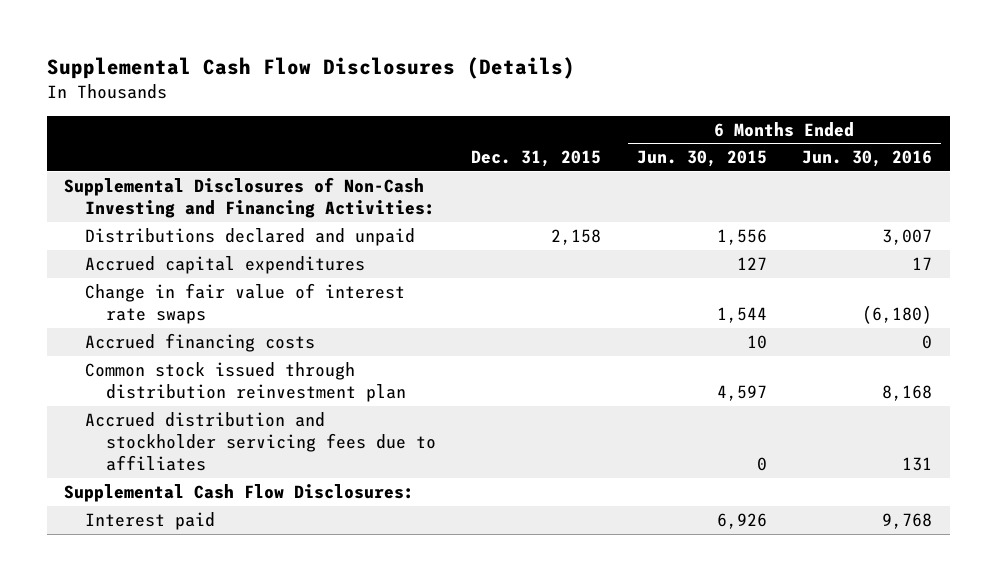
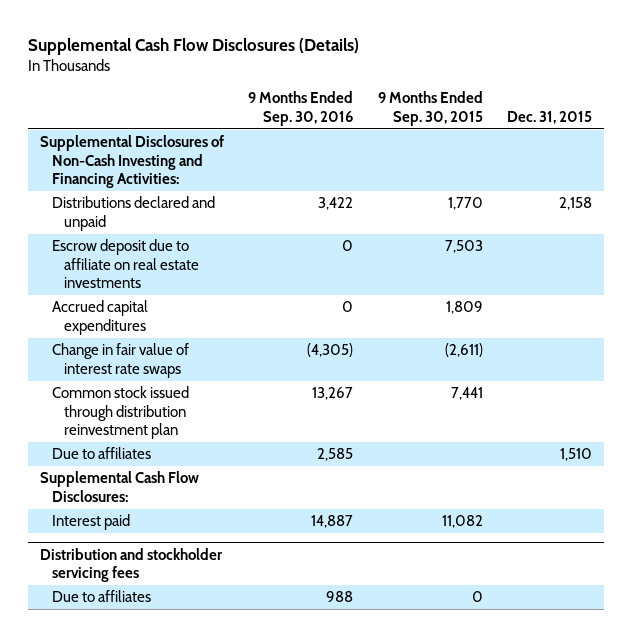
- | Dec. 31, 2015 | 6 Months Ended Jun. 30, 2015 | 6 Months Ended Jun. 30, 2016
+ | 9 Months Ended Sep. 30, 2016 | 9 Months Ended Sep. 30, 2015 | Dec. 31, 2015
+ Escrow deposit due to affiliate on real estate investments | 0 | 7,503 |
- Accrued financing costs | | 10 | 0
- Accrued distribution and stockholder servicing fees due to affiliates | | 0 | 131
+ Due to affiliates | 2,585 | | 1,510
+ Distribution and stockholder servicing fees
+ Due to affiliates | 988 | 0 |

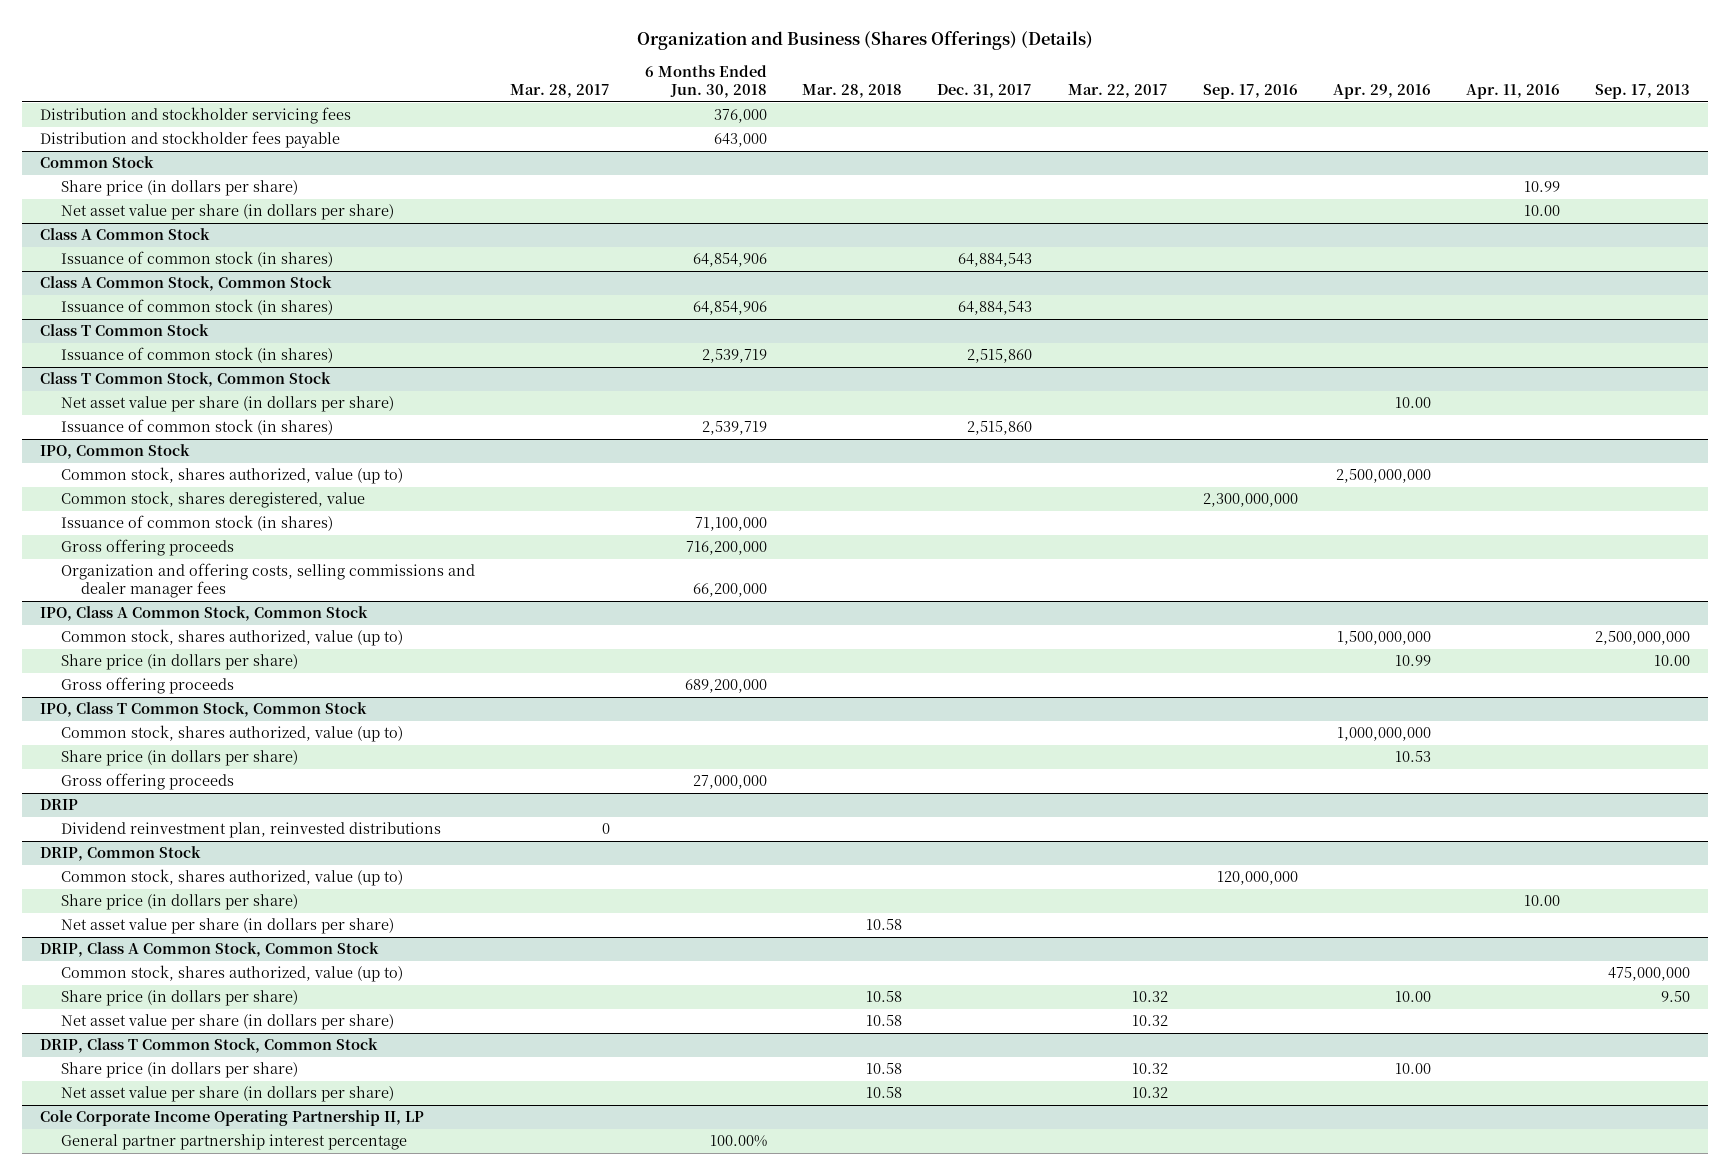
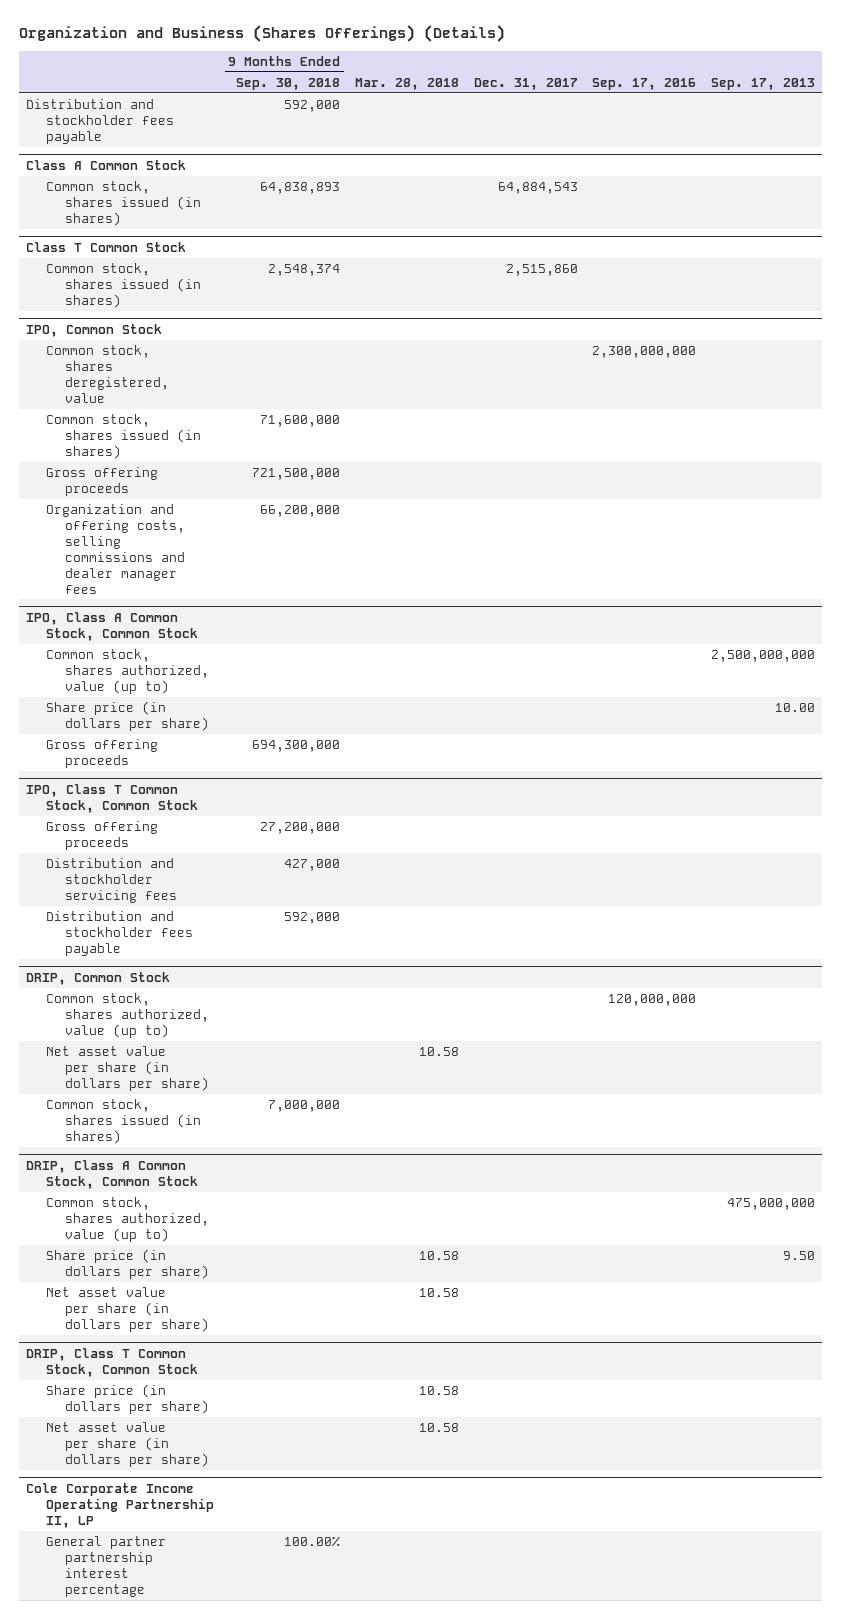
- | Mar. 28, 2017 | 6 Months Ended Jun. 30, 2018 | Mar. 28, 2018 | Dec. 31, 2017 | Mar. 22, 2017 | Sep. 17, 2016 | Apr. 29, 2016 | Apr. 11, 2016 | Sep. 17, 2013
+ | 9 Months Ended Sep. 30, 2018 | Mar. 28, 2018 | Dec. 31, 2017 | Sep. 17, 2016 | Sep. 17, 2013
- Distribution and stockholder servicing fees | | 376,000 | | | | | | |
- Common Stock
- Share price (in dollars per share) | | | | | | | | 10.99 |
- Net asset value per share (in dollars per share) | | | | | | | | 10.00 |
@ Class A Common Stock
- Issuance of common stock (in shares) | | 64,854,906 | | 64,884,543 | | | | |
- Class A Common Stock, Common Stock
- Issuance of common stock (in shares) | | 64,854,906 | | 64,884,543 | | | | |
@ Class A Common Stock
+ Common stock, shares issued (in shares) | 64,838,893 | | 64,884,543 | |
@ Class T Common Stock
- Issuance of common stock (in shares) | | 2,539,719 | | 2,515,860 | | | | |
- Class T Common Stock, Common Stock
- Net asset value per share (in dollars per share) | | | | | | | 10.00 | |
- Issuance of common stock (in shares) | | 2,539,719 | | 2,515,860 | | | | |
@ Class T Common Stock
+ Common stock, shares issued (in shares) | 2,548,374 | | 2,515,860 | |
@ IPO, Common Stock
- Common stock, shares authorized, value (up to) | | | | | | | 2,500,000,000 | |
- Issuance of common stock (in shares) | | 71,100,000 | | | | | | |
+ Common stock, shares issued (in shares) | 71,600,000 | | | |
@ IPO, Class T Common Stock, Common Stock
- Common stock, shares authorized, value (up to) | | | | | | | 1,000,000,000 | |
- Share price (in dollars per share) | | | | | | | 10.53 | |
- DRIP
- Dividend reinvestment plan, reinvested distributions | 0 | | | | | | | |
@ IPO, Class T Common Stock, Common Stock
+ Distribution and stockholder servicing fees | 427,000 | | | |
+ Distribution and stockholder fees payable | 592,000 | | | |
@ DRIP, Common Stock
- Share price (in dollars per share) | | | | | | | | 10.00 |
+ Common stock, shares issued (in shares) | 7,000,000 | | | |

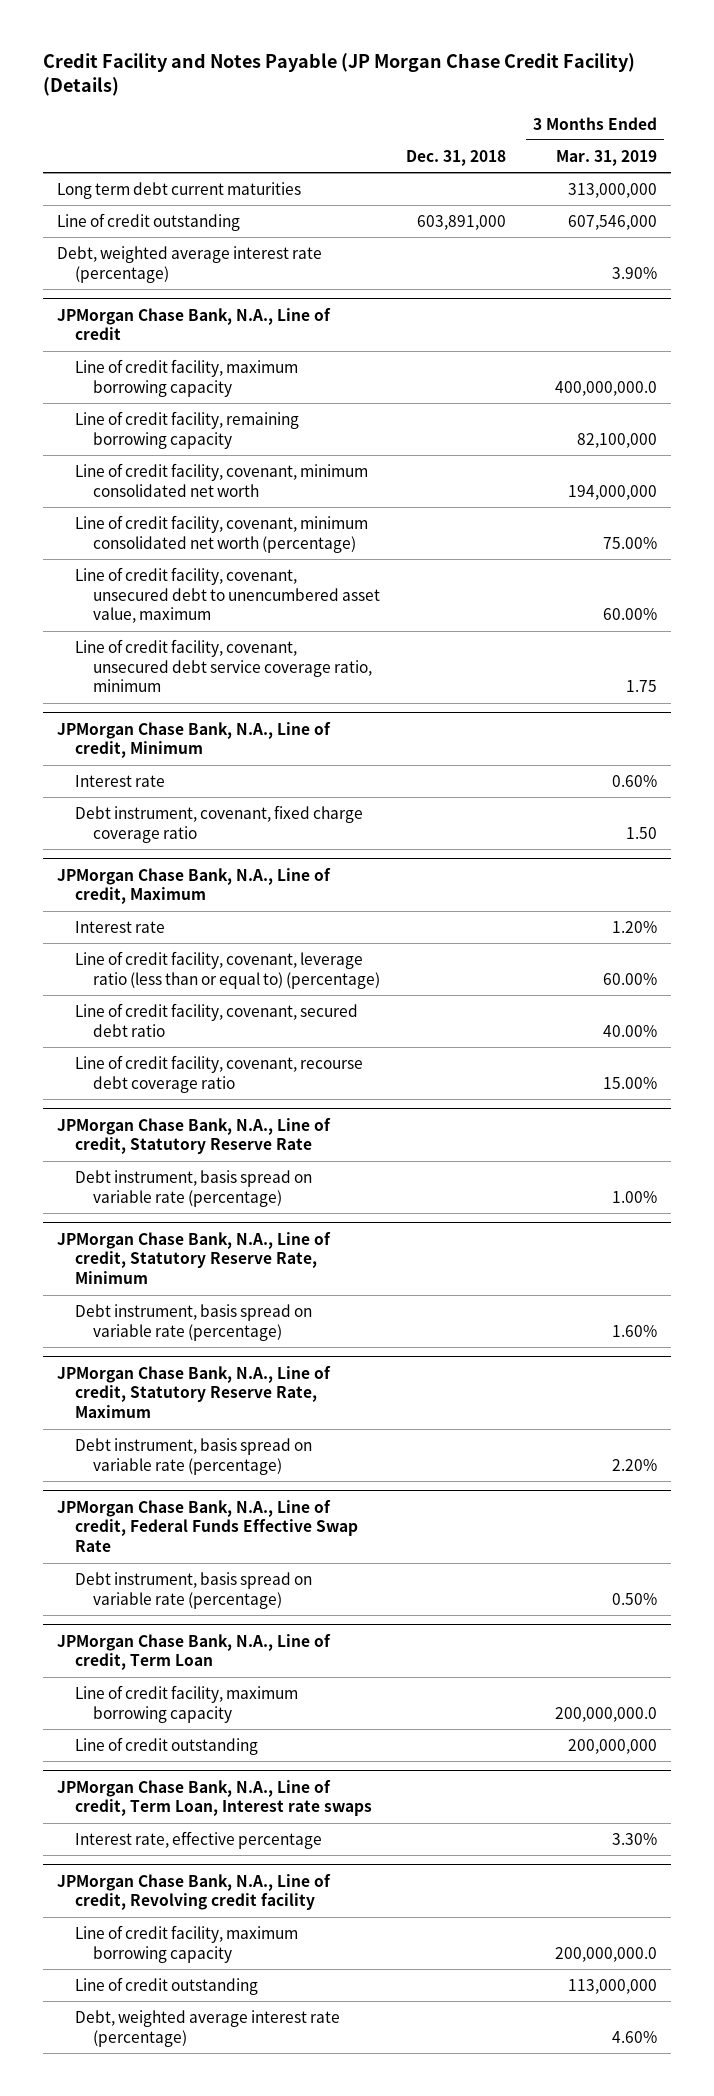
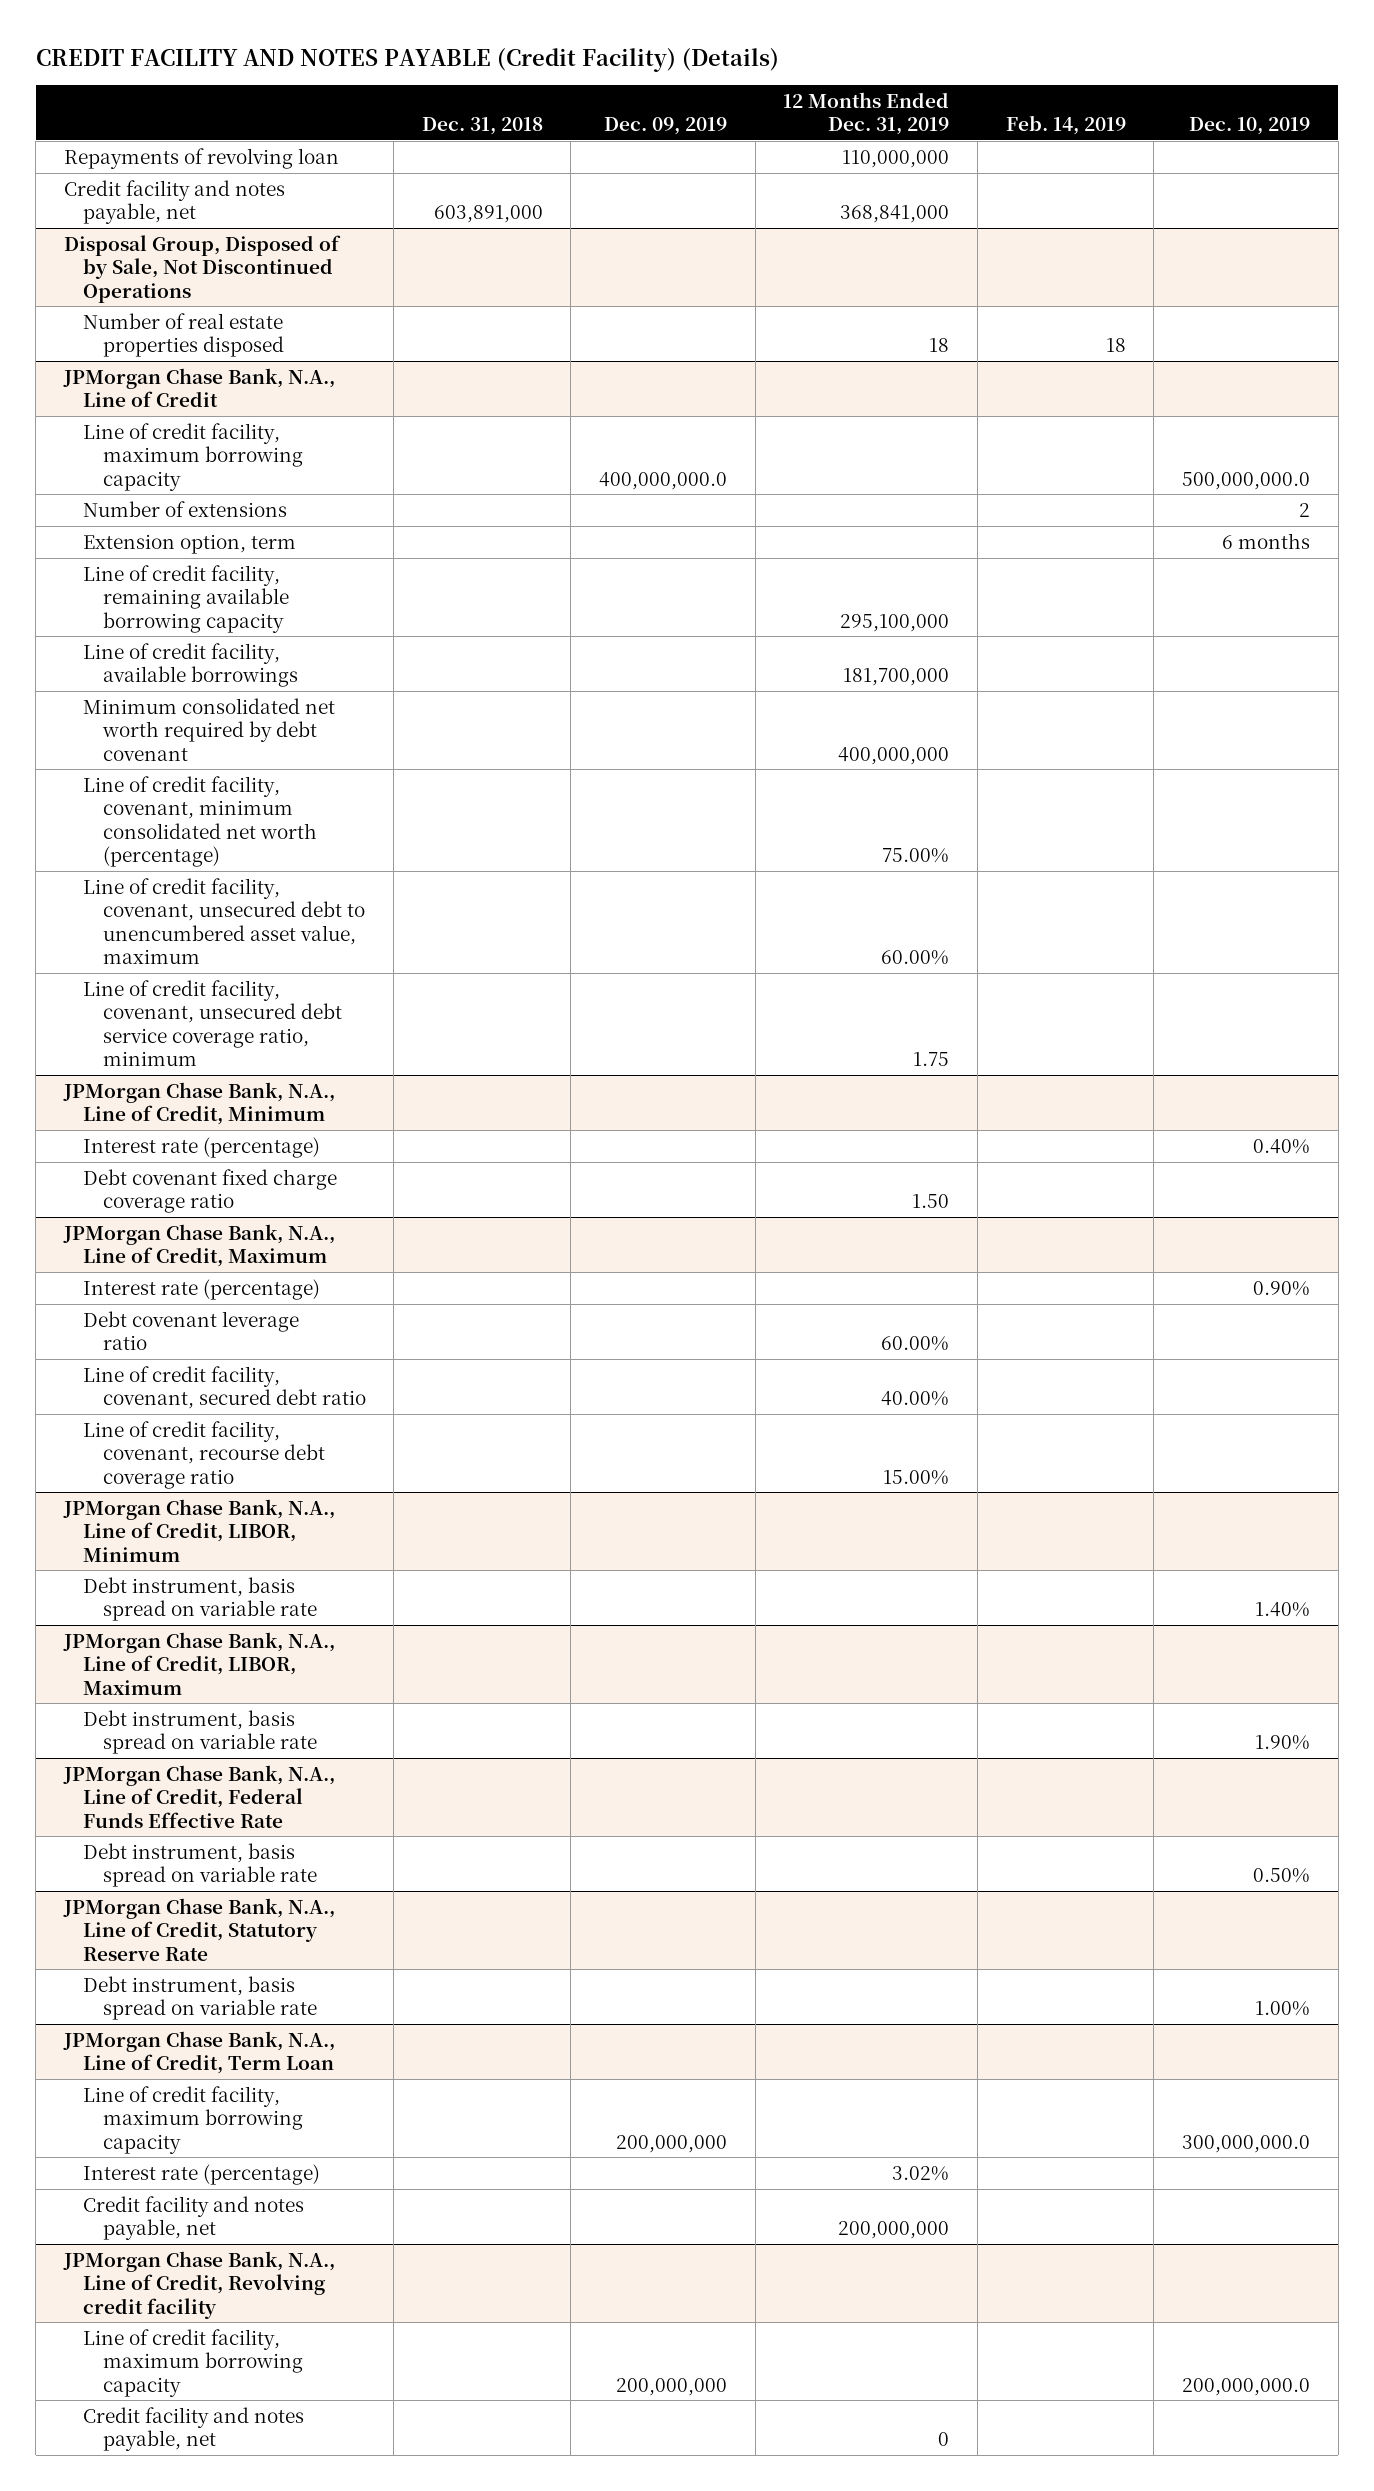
- Credit Facility and Notes Payable (JP Morgan Chase Credit Facility) (Details)
+ CREDIT FACILITY AND NOTES PAYABLE (Credit Facility) (Details)
- | Dec. 31, 2018 | 3 Months Ended Mar. 31, 2019
+ | Dec. 31, 2018 | Dec. 09, 2019 | 12 Months Ended Dec. 31, 2019 | Feb. 14, 2019 | Dec. 10, 2019
- Long term debt current maturities | | 313,000,000
- Line of credit outstanding | 603,891,000 | 607,546,000
- Debt, weighted average interest rate (percentage) | | 3.90%
- JPMorgan Chase Bank, N.A., Line of credit
+ Repayments of revolving loan | | | 110,000,000 | |
+ Credit facility and notes payable, net | 603,891,000 | | 368,841,000 | |
+ Disposal Group, Disposed of by Sale, Not Discontinued Operations
+ Number of real estate properties disposed | | | 18 | 18 |
+ JPMorgan Chase Bank, N.A., Line of Credit
- Line of credit facility, remaining borrowing capacity | | 82,100,000
- Line of credit facility, covenant, minimum consolidated net worth | | 194,000,000
+ Number of extensions | | | | | 2
+ Extension option, term | | | | | 6 months
+ Line of credit facility, remaining available borrowing capacity | | | 295,100,000 | |
+ Line of credit facility, available borrowings | | | 181,700,000 | |
+ Minimum consolidated net worth required by debt covenant | | | 400,000,000 | |
- JPMorgan Chase Bank, N.A., Line of credit, Minimum
- Interest rate | | 0.60%
- Debt instrument, covenant, fixed charge coverage ratio | | 1.50
- JPMorgan Chase Bank, N.A., Line of credit, Maximum
- Interest rate | | 1.20%
- Line of credit facility, covenant, leverage ratio (less than or equal to) (percentage) | | 60.00%
+ JPMorgan Chase Bank, N.A., Line of Credit, Minimum
+ Interest rate (percentage) | | | | | 0.40%
+ Debt covenant fixed charge coverage ratio | | | 1.50 | |
+ JPMorgan Chase Bank, N.A., Line of Credit, Maximum
+ Interest rate (percentage) | | | | | 0.90%
+ Debt covenant leverage ratio | | | 60.00% | |
- JPMorgan Chase Bank, N.A., Line of credit, Statutory Reserve Rate
- Debt instrument, basis spread on variable rate (percentage) | | 1.00%
- JPMorgan Chase Bank, N.A., Line of credit, Statutory Reserve Rate, Minimum
- Debt instrument, basis spread on variable rate (percentage) | | 1.60%
- JPMorgan Chase Bank, N.A., Line of credit, Statutory Reserve Rate, Maximum
- Debt instrument, basis spread on variable rate (percentage) | | 2.20%
- JPMorgan Chase Bank, N.A., Line of credit, Federal Funds Effective Swap Rate
- Debt instrument, basis spread on variable rate (percentage) | | 0.50%
- JPMorgan Chase Bank, N.A., Line of credit, Term Loan
+ JPMorgan Chase Bank, N.A., Line of Credit, LIBOR, Minimum
+ Debt instrument, basis spread on variable rate | | | | | 1.40%
+ JPMorgan Chase Bank, N.A., Line of Credit, LIBOR, Maximum
+ Debt instrument, basis spread on variable rate | | | | | 1.90%
+ JPMorgan Chase Bank, N.A., Line of Credit, Federal Funds Effective Rate
+ Debt instrument, basis spread on variable rate | | | | | 0.50%
+ JPMorgan Chase Bank, N.A., Line of Credit, Statutory Reserve Rate
+ Debt instrument, basis spread on variable rate | | | | | 1.00%
+ JPMorgan Chase Bank, N.A., Line of Credit, Term Loan
- Line of credit outstanding | | 200,000,000
- JPMorgan Chase Bank, N.A., Line of credit, Term Loan, Interest rate swaps
- Interest rate, effective percentage | | 3.30%
- JPMorgan Chase Bank, N.A., Line of credit, Revolving credit facility
+ Interest rate (percentage) | | | 3.02% | |
+ Credit facility and notes payable, net | | | 200,000,000 | |
+ JPMorgan Chase Bank, N.A., Line of Credit, Revolving credit facility
- Line of credit outstanding | | 113,000,000
- Debt, weighted average interest rate (percentage) | | 4.60%
+ Credit facility and notes payable, net | | | 0 | |

